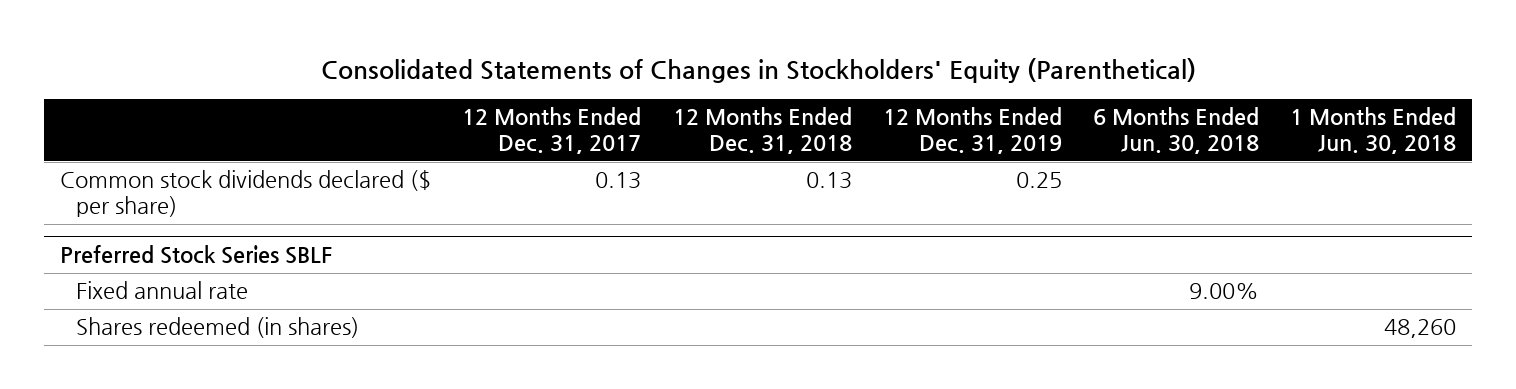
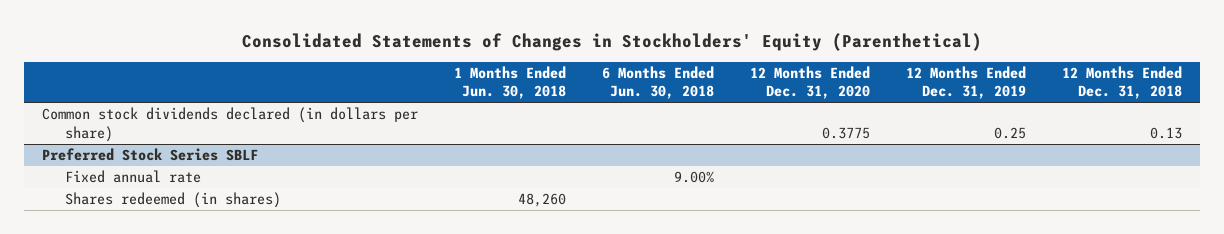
- | 12 Months Ended Dec. 31, 2017 | 12 Months Ended Dec. 31, 2018 | 12 Months Ended Dec. 31, 2019 | 6 Months Ended Jun. 30, 2018 | 1 Months Ended Jun. 30, 2018
+ | 1 Months Ended Jun. 30, 2018 | 6 Months Ended Jun. 30, 2018 | 12 Months Ended Dec. 31, 2020 | 12 Months Ended Dec. 31, 2019 | 12 Months Ended Dec. 31, 2018
- Common stock dividends declared ($ per share) | 0.13 | 0.13 | 0.25 | |
+ Common stock dividends declared (in dollars per share) | | | 0.3775 | 0.25 | 0.13

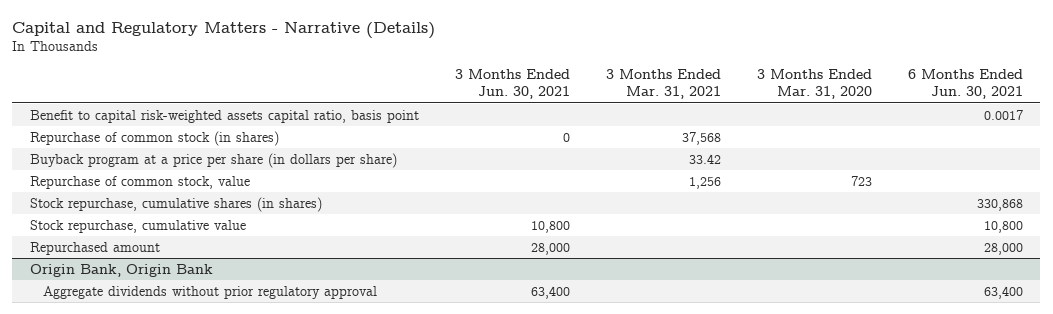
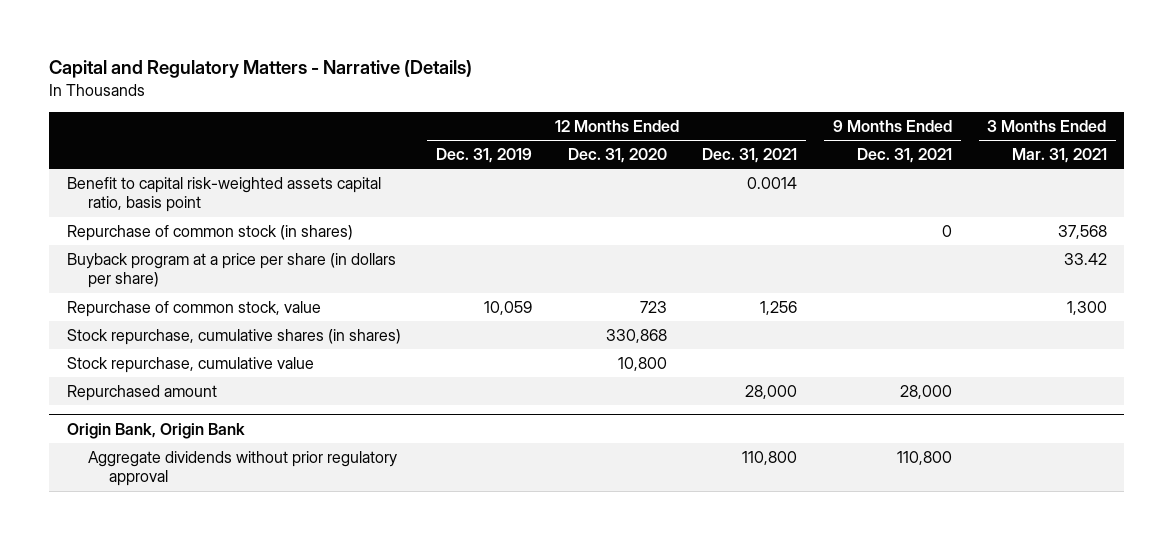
- | 3 Months Ended Jun. 30, 2021 | 3 Months Ended Mar. 31, 2021 | 3 Months Ended Mar. 31, 2020 | 6 Months Ended Jun. 30, 2021
+ | 12 Months Ended Dec. 31, 2019 | 12 Months Ended Dec. 31, 2020 | 12 Months Ended Dec. 31, 2021 | 9 Months Ended Dec. 31, 2021 | 3 Months Ended Mar. 31, 2021
- Repurchase of common stock, value | | 1,256 | 723 |
+ Repurchase of common stock, value | 10,059 | 723 | 1,256 | | 1,300

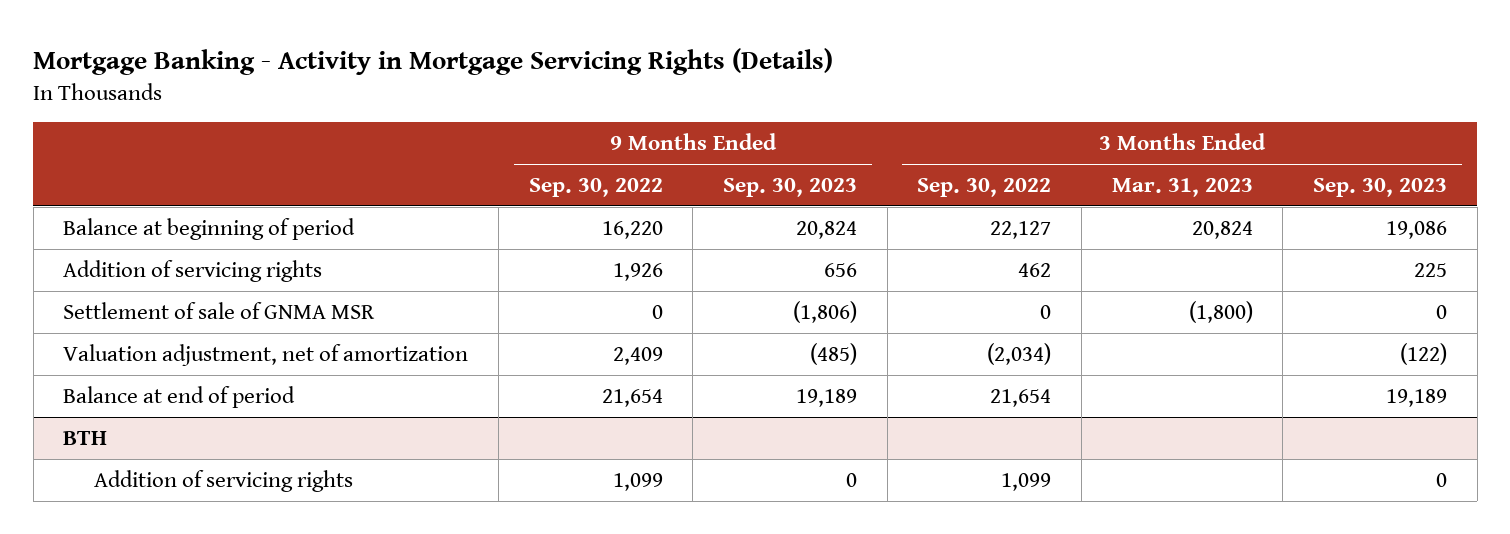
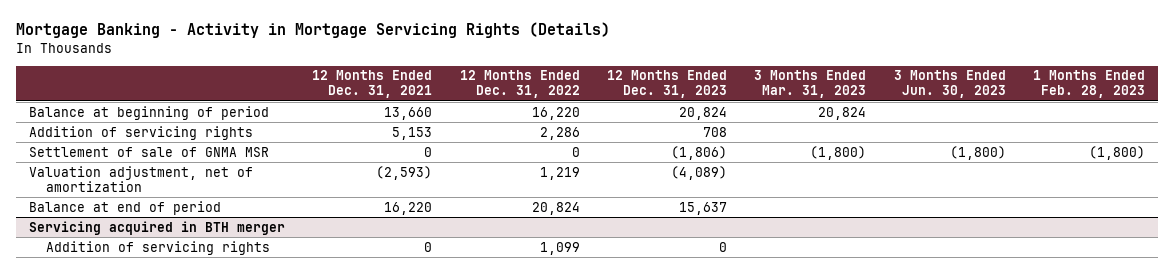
- | 9 Months Ended Sep. 30, 2022 | 9 Months Ended Sep. 30, 2023 | 3 Months Ended Sep. 30, 2022 | 3 Months Ended Mar. 31, 2023 | 3 Months Ended Sep. 30, 2023
+ | 12 Months Ended Dec. 31, 2021 | 12 Months Ended Dec. 31, 2022 | 12 Months Ended Dec. 31, 2023 | 3 Months Ended Mar. 31, 2023 | 3 Months Ended Jun. 30, 2023 | 1 Months Ended Feb. 28, 2023
- BTH
+ Servicing acquired in BTH merger

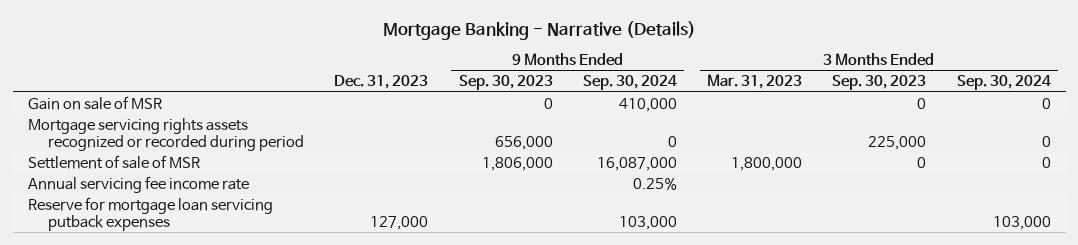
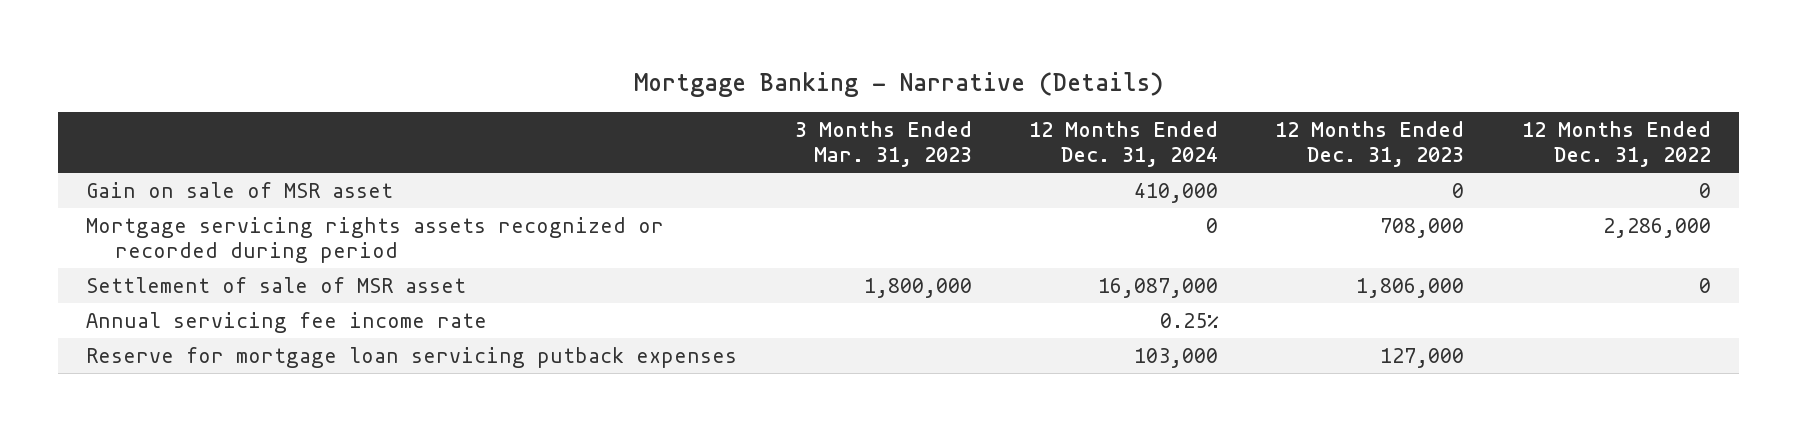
- | Dec. 31, 2023 | 9 Months Ended Sep. 30, 2023 | 9 Months Ended Sep. 30, 2024 | 3 Months Ended Mar. 31, 2023 | 3 Months Ended Sep. 30, 2023 | 3 Months Ended Sep. 30, 2024
+ | 3 Months Ended Mar. 31, 2023 | 12 Months Ended Dec. 31, 2024 | 12 Months Ended Dec. 31, 2023 | 12 Months Ended Dec. 31, 2022
- Gain on sale of MSR | | 0 | 410,000 | | 0 | 0
+ Gain on sale of MSR asset | | 410,000 | 0 | 0
- Settlement of sale of MSR | | 1,806,000 | 16,087,000 | 1,800,000 | 0 | 0
+ Settlement of sale of MSR asset | 1,800,000 | 16,087,000 | 1,806,000 | 0

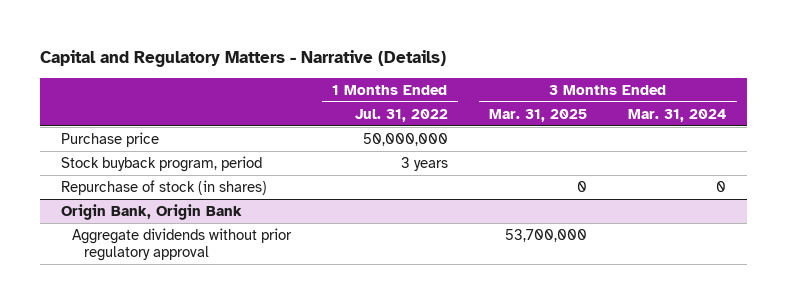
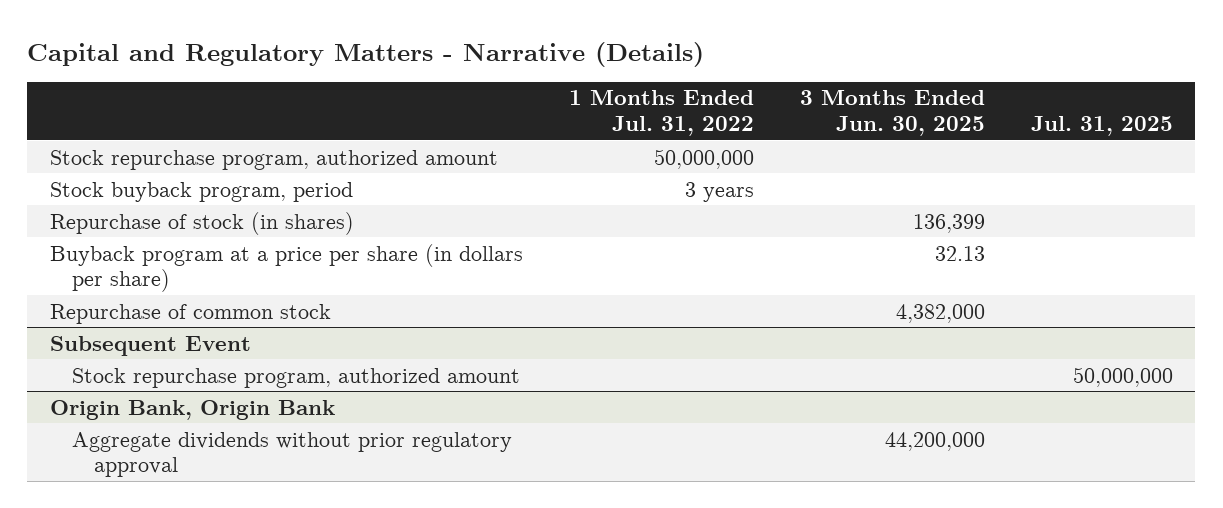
- | 1 Months Ended Jul. 31, 2022 | 3 Months Ended Mar. 31, 2025 | 3 Months Ended Mar. 31, 2024
+ | 1 Months Ended Jul. 31, 2022 | 3 Months Ended Jun. 30, 2025 | Jul. 31, 2025
- Purchase price | 50,000,000 | |
+ Stock repurchase program, authorized amount | 50,000,000 | |
+ Buyback program at a price per share (in dollars per share) | | 32.13 |
+ Repurchase of common stock | | 4,382,000 |
+ Subsequent Event
+ Stock repurchase program, authorized amount | | | 50,000,000

